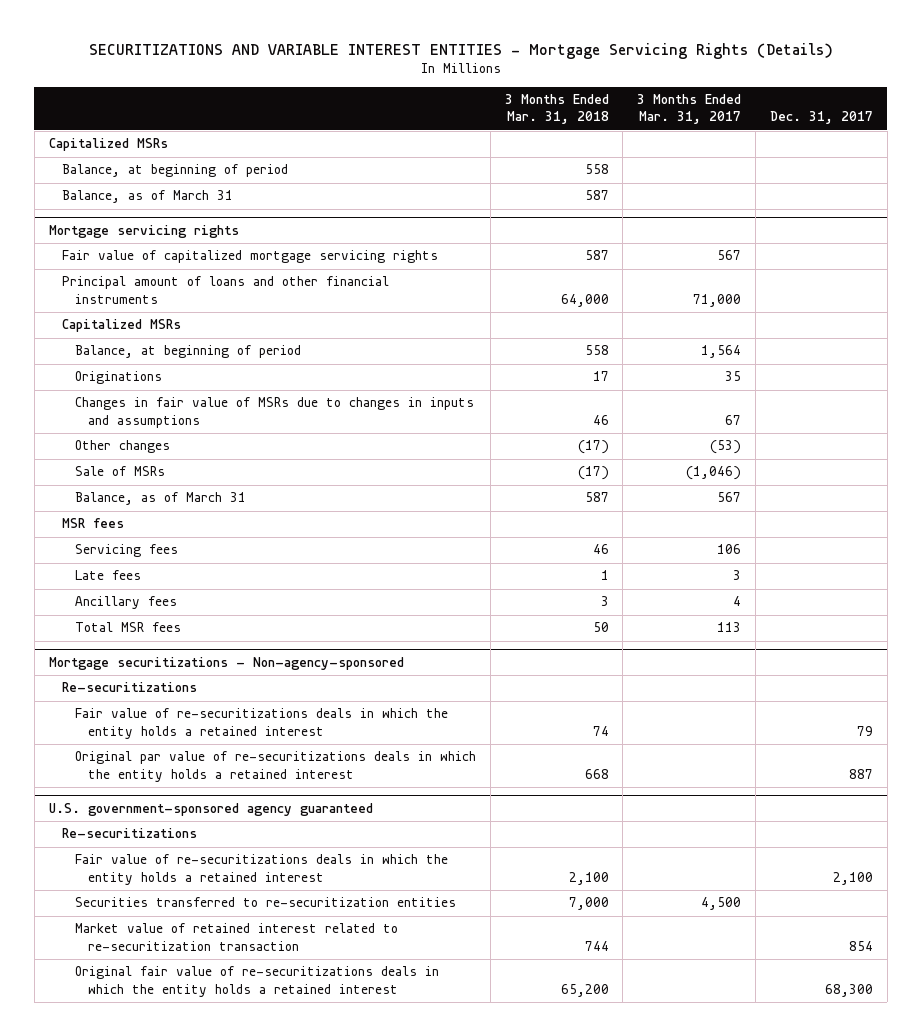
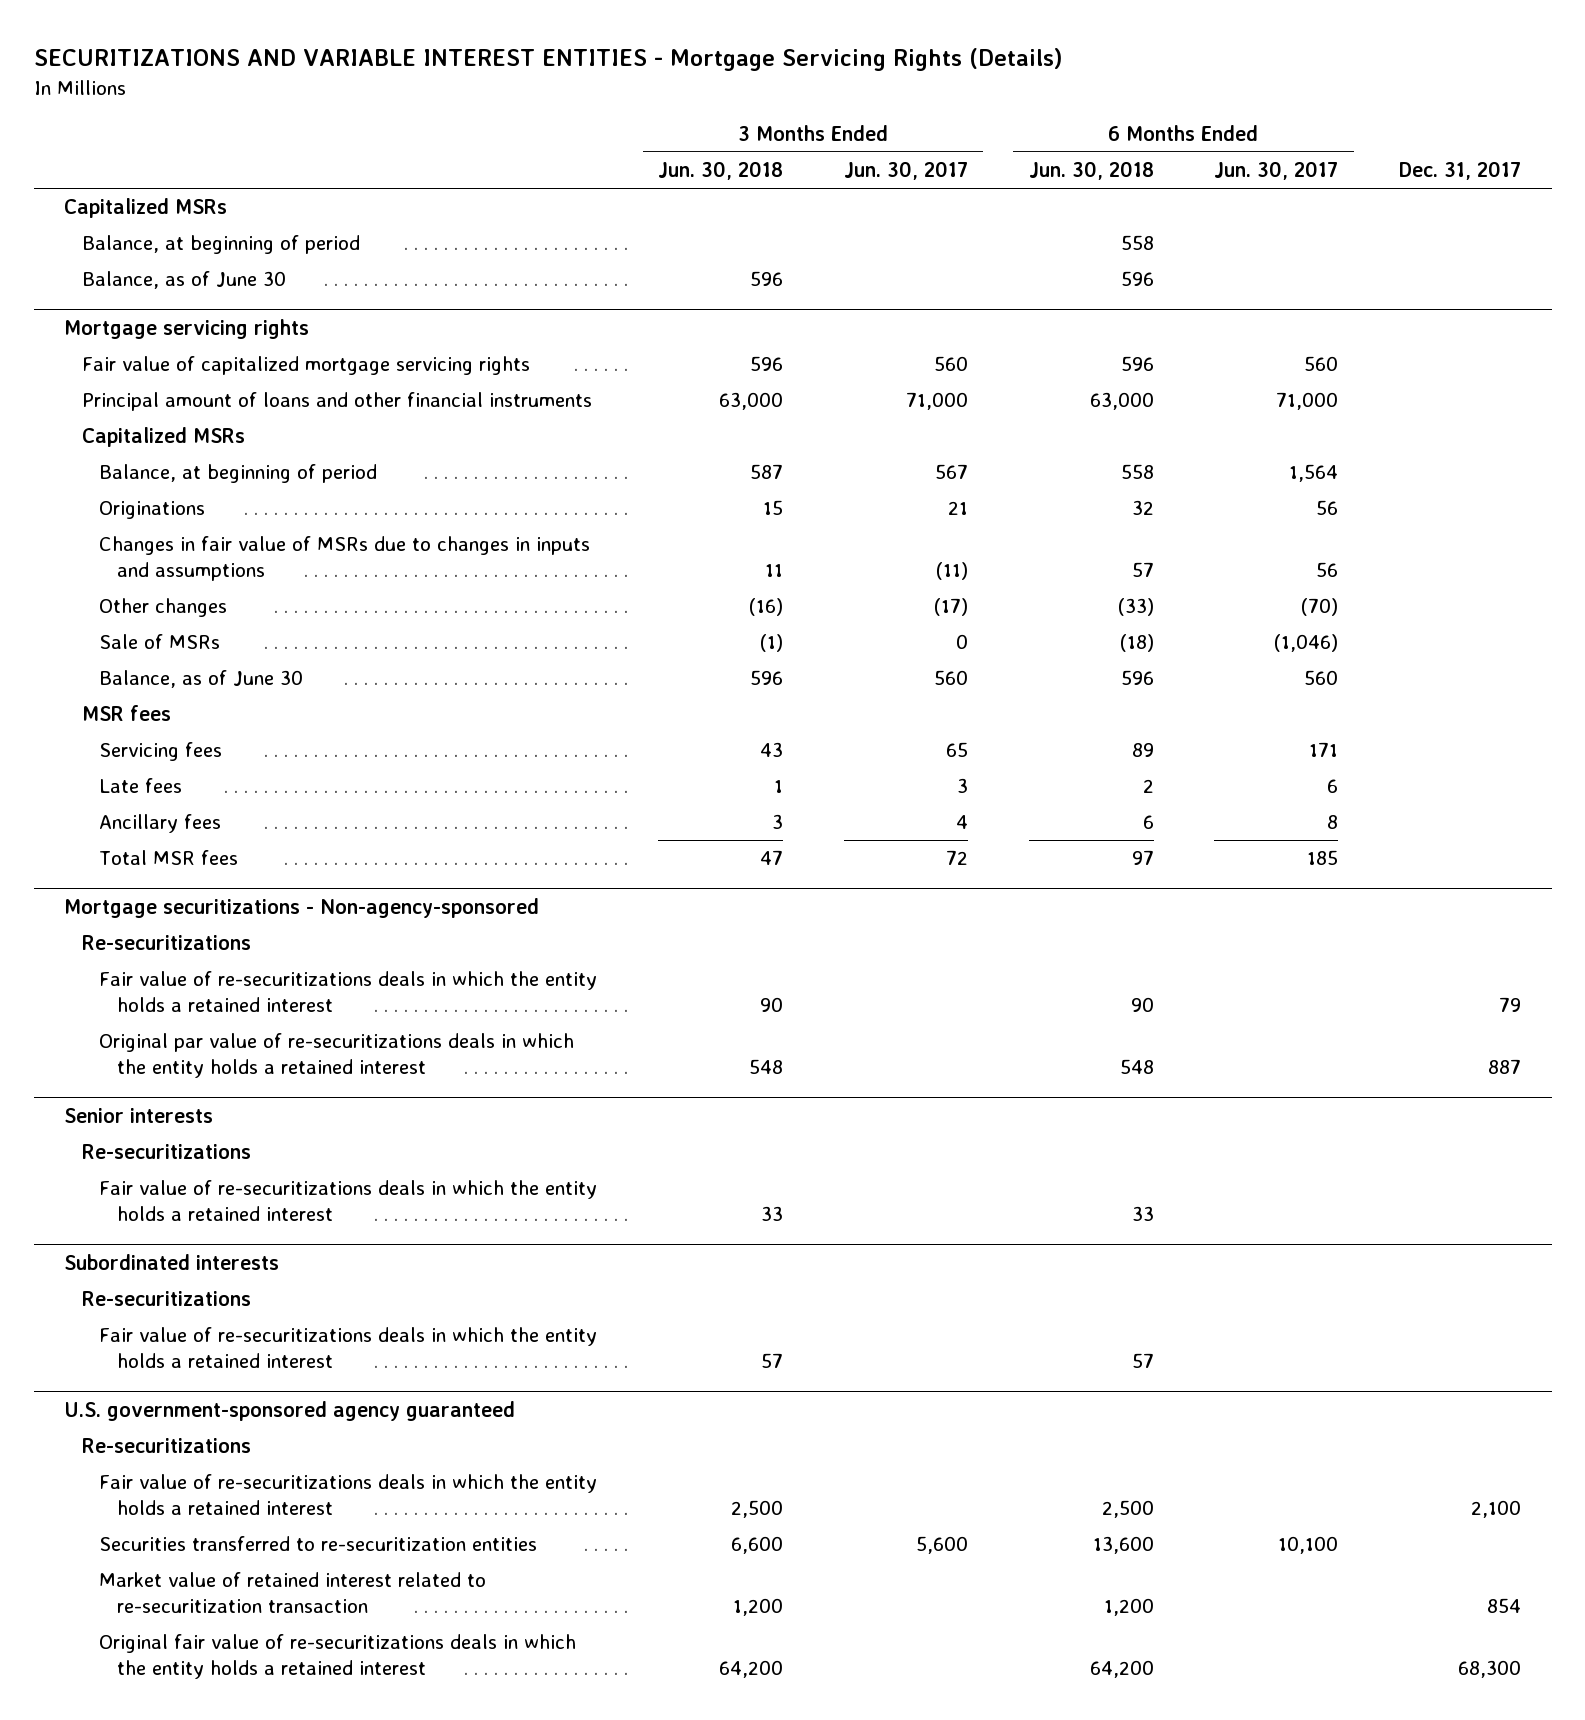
- | 3 Months Ended Mar. 31, 2018 | 3 Months Ended Mar. 31, 2017 | Dec. 31, 2017
+ | 3 Months Ended Jun. 30, 2018 | 3 Months Ended Jun. 30, 2017 | 6 Months Ended Jun. 30, 2018 | 6 Months Ended Jun. 30, 2017 | Dec. 31, 2017
- Balance, as of March 31 | 587 | |
+ Balance, as of June 30 | 596 | | 596 | |
@ Mortgage servicing rights
- Balance, as of March 31 | 587 | 567 |
+ Balance, as of June 30 | 596 | 560 | 596 | 560 |
+ Senior interests
+ Re-securitizations
+ Fair value of re-securitizations deals in which the entity holds a retained interest | 33 | | 33 | |
+ Subordinated interests
+ Re-securitizations
+ Fair value of re-securitizations deals in which the entity holds a retained interest | 57 | | 57 | |

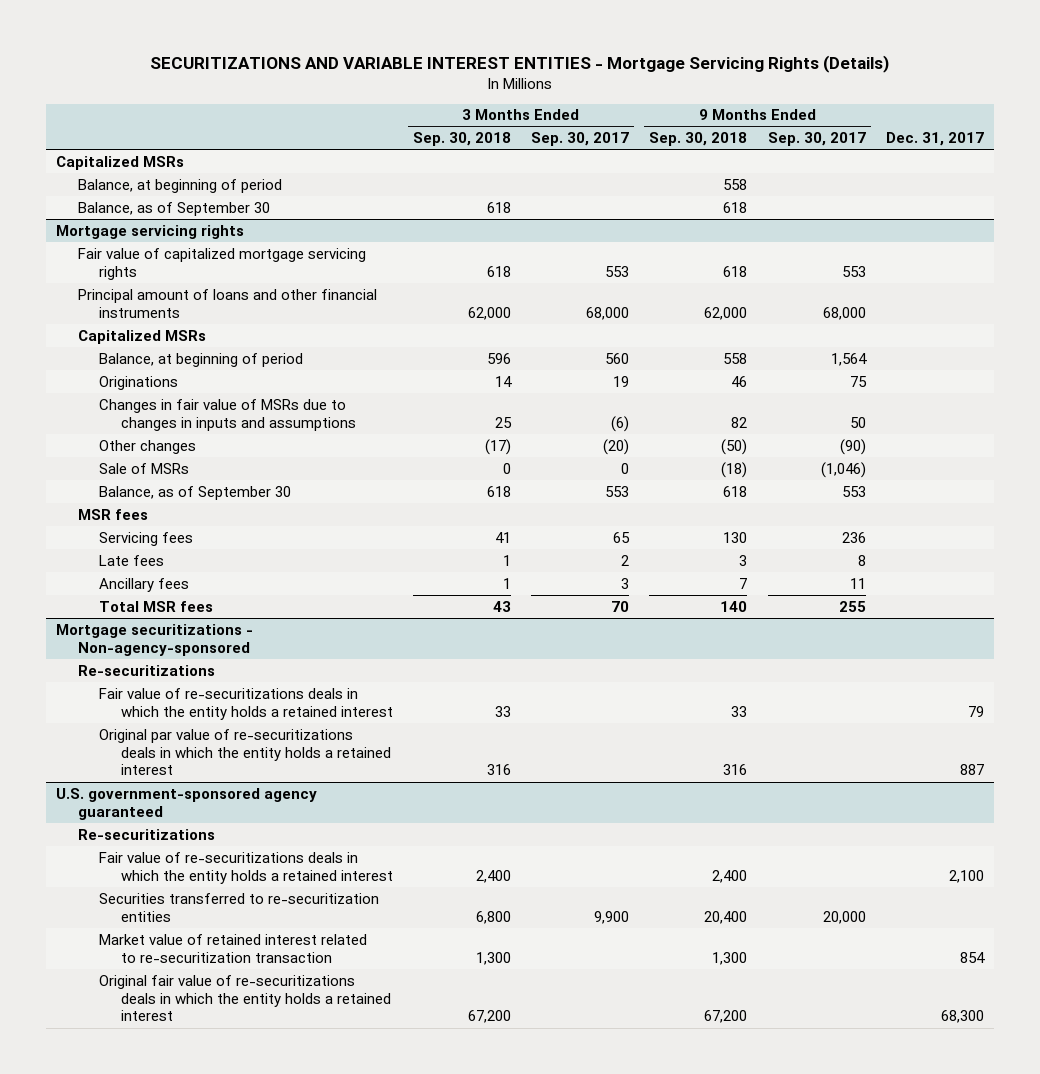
- | 3 Months Ended Jun. 30, 2018 | 3 Months Ended Jun. 30, 2017 | 6 Months Ended Jun. 30, 2018 | 6 Months Ended Jun. 30, 2017 | Dec. 31, 2017
+ | 3 Months Ended Sep. 30, 2018 | 3 Months Ended Sep. 30, 2017 | 9 Months Ended Sep. 30, 2018 | 9 Months Ended Sep. 30, 2017 | Dec. 31, 2017
- Balance, as of June 30 | 596 | | 596 | |
+ Balance, as of September 30 | 618 | | 618 | |
@ Mortgage servicing rights
- Balance, as of June 30 | 596 | 560 | 596 | 560 |
+ Balance, as of September 30 | 618 | 553 | 618 | 553 |
- Senior interests
- Re-securitizations
- Fair value of re-securitizations deals in which the entity holds a retained interest | 33 | | 33 | |
- Subordinated interests
- Re-securitizations
- Fair value of re-securitizations deals in which the entity holds a retained interest | 57 | | 57 | |

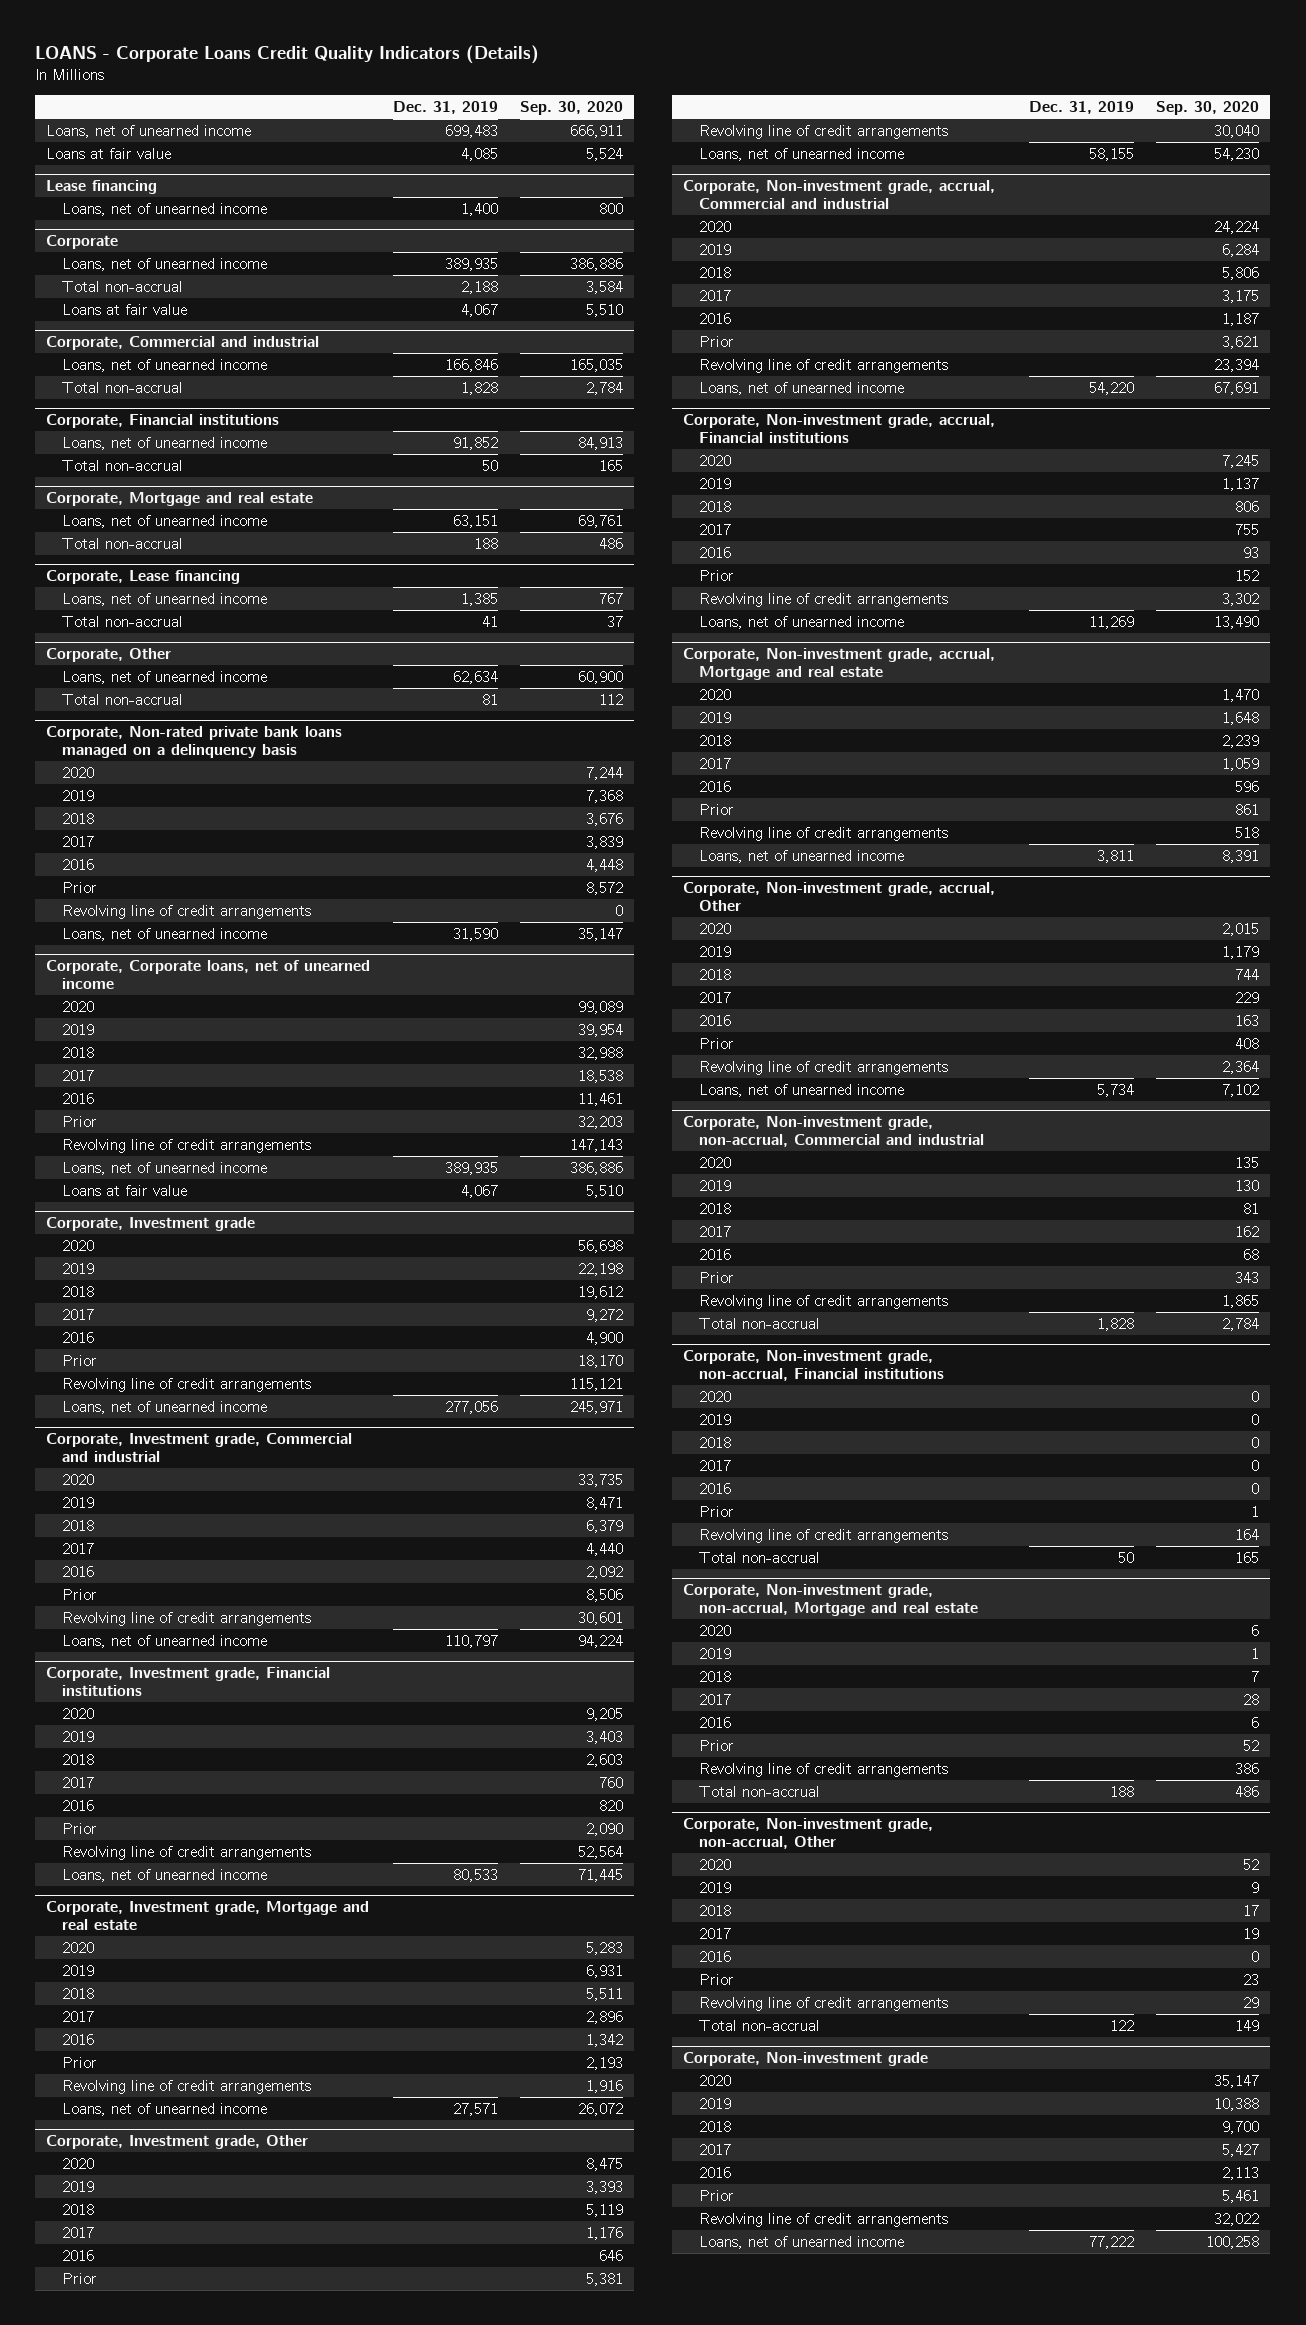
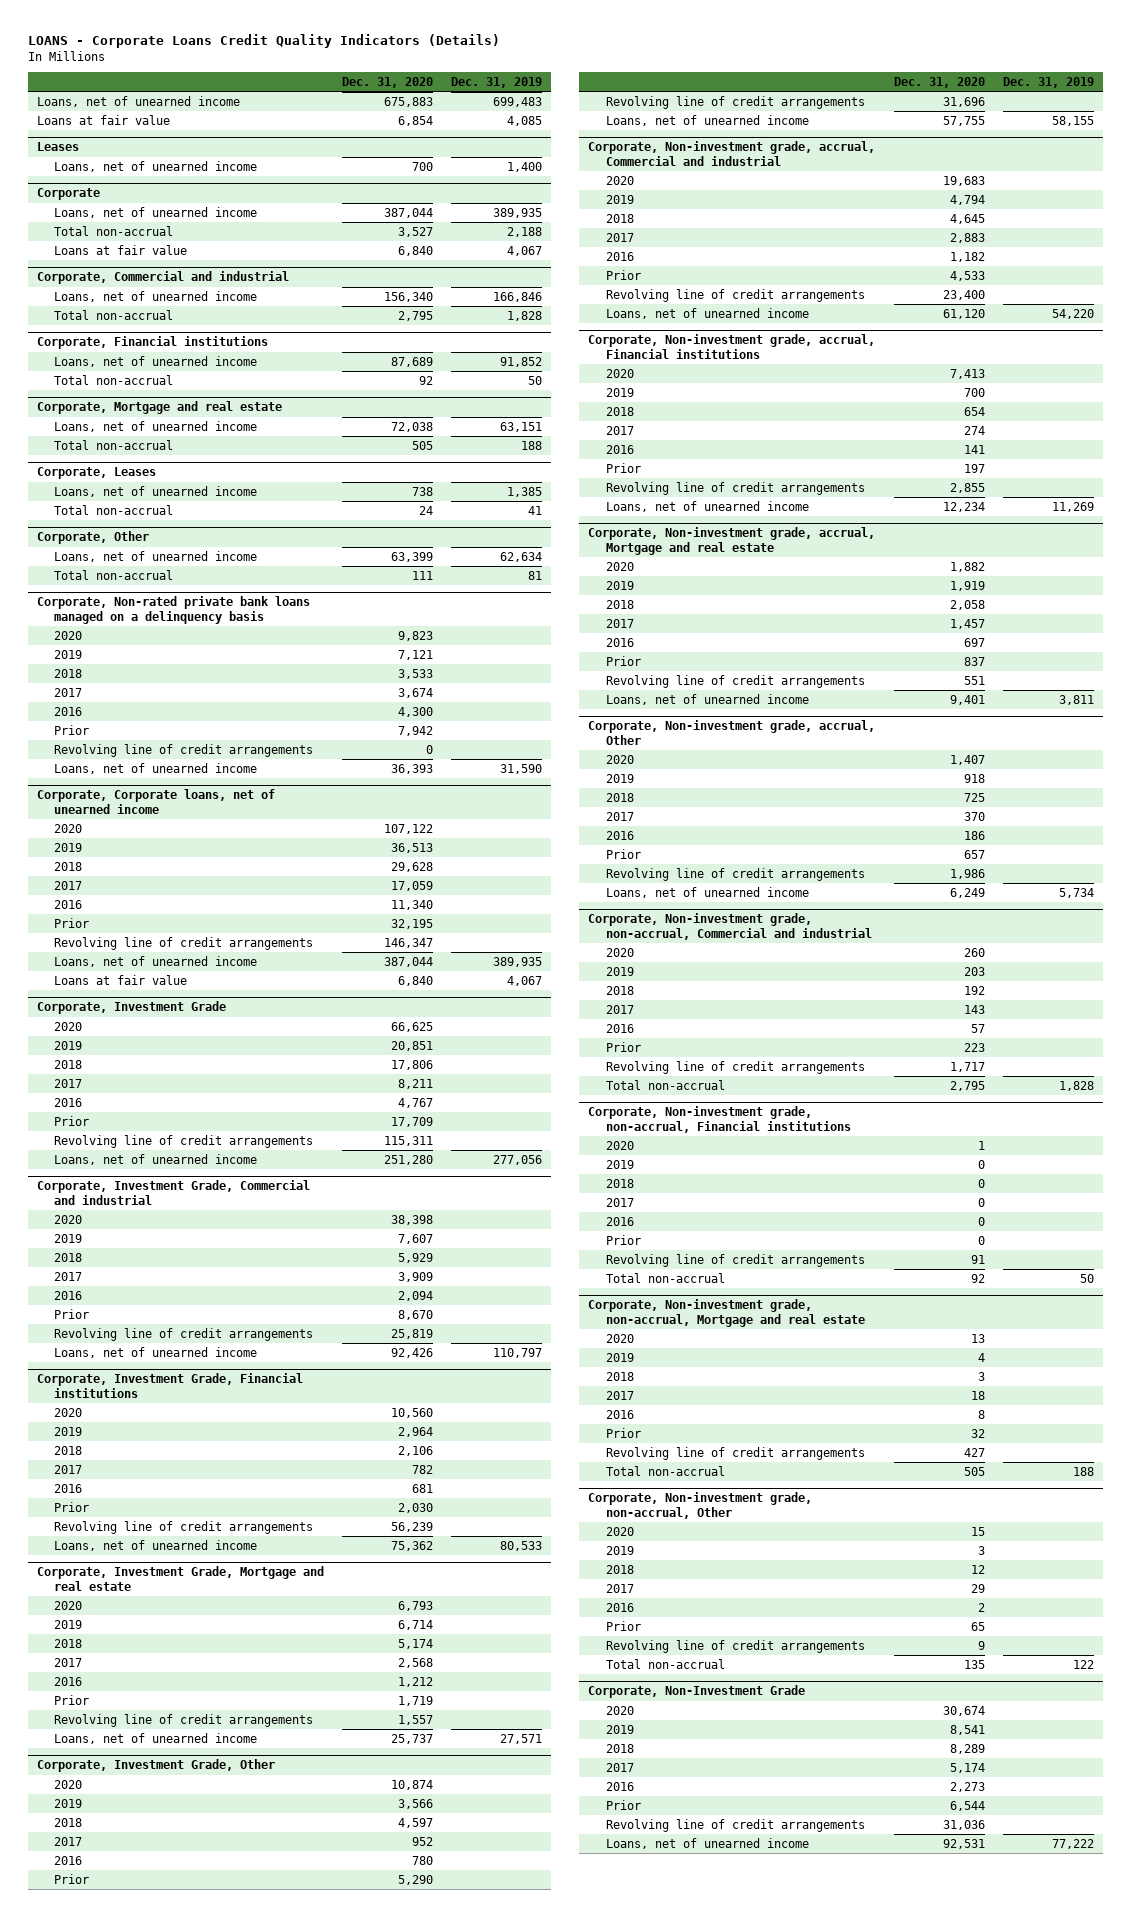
- | Dec. 31, 2019 | Sep. 30, 2020
+ | Dec. 31, 2020 | Dec. 31, 2019
- Lease financing
+ Leases
- Corporate, Lease financing
+ Corporate, Leases
- Corporate, Investment grade
+ Corporate, Investment Grade
- Corporate, Investment grade, Commercial and industrial
+ Corporate, Investment Grade, Commercial and industrial
- Corporate, Investment grade, Financial institutions
+ Corporate, Investment Grade, Financial institutions
- Corporate, Investment grade, Mortgage and real estate
+ Corporate, Investment Grade, Mortgage and real estate
- Corporate, Investment grade, Other
+ Corporate, Investment Grade, Other
- Corporate, Non-investment grade
+ Corporate, Non-Investment Grade

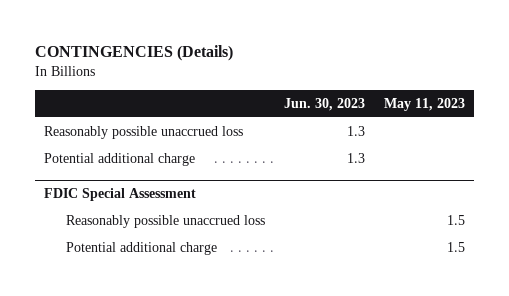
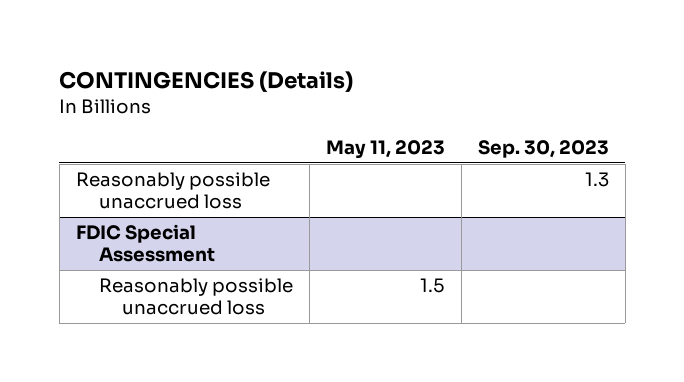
- | Jun. 30, 2023 | May 11, 2023
+ | May 11, 2023 | Sep. 30, 2023
- Potential additional charge | 1.3 |
@ FDIC Special Assessment
- Potential additional charge | | 1.5

